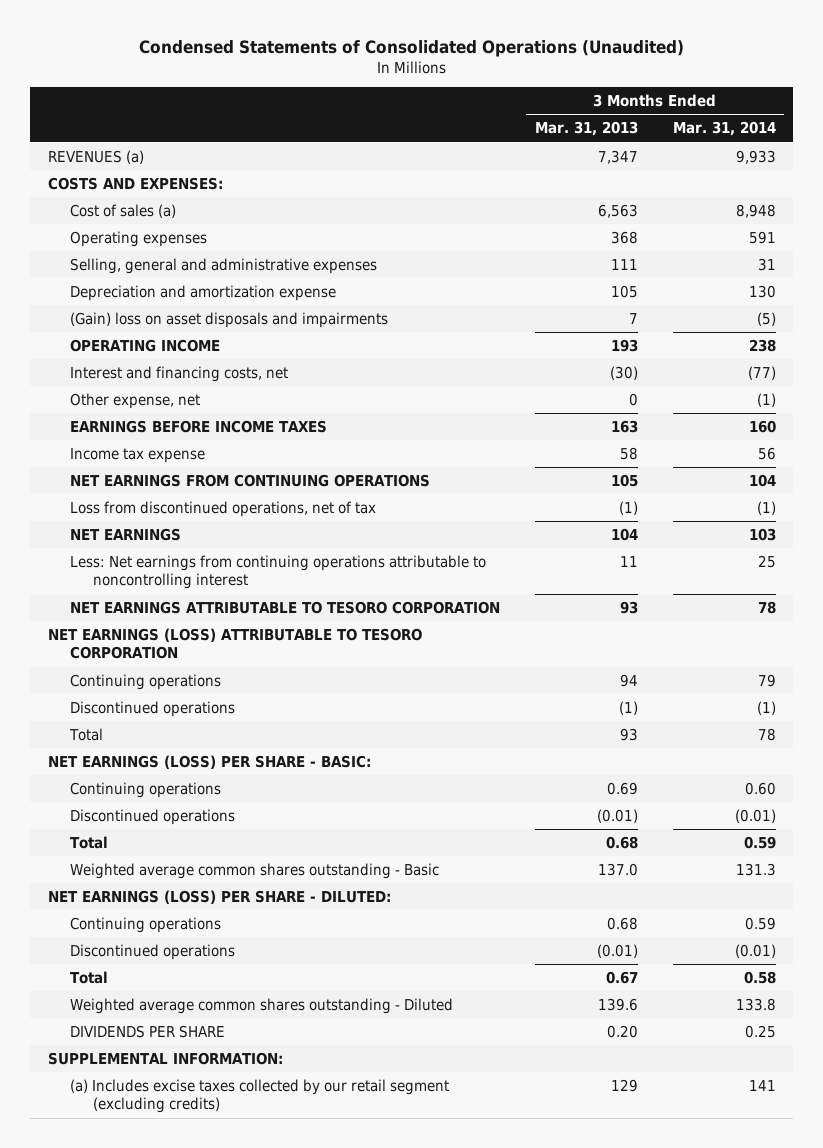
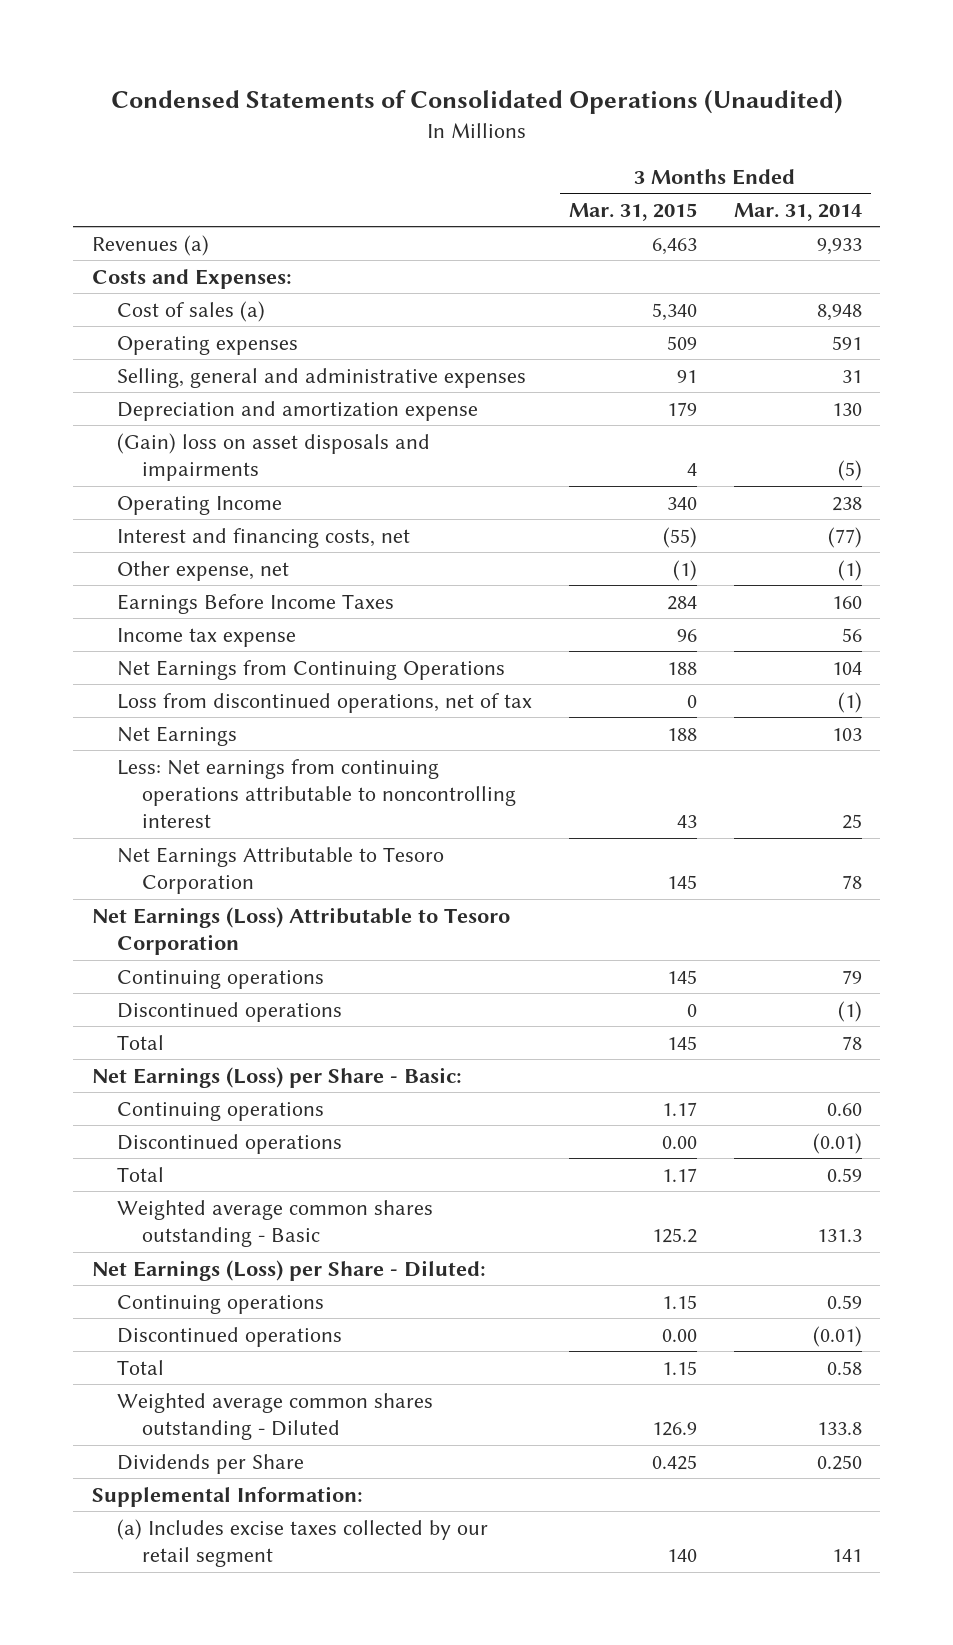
- | 3 Months Ended Mar. 31, 2013 | 3 Months Ended Mar. 31, 2014
+ | 3 Months Ended Mar. 31, 2015 | 3 Months Ended Mar. 31, 2014
- REVENUES (a) | 7,347 | 9,933
- COSTS AND EXPENSES:
+ Revenues (a) | 6,463 | 9,933
+ Costs and Expenses:
- OPERATING INCOME | 193 | 238
+ Operating Income | 340 | 238
- EARNINGS BEFORE INCOME TAXES | 163 | 160
+ Earnings Before Income Taxes | 284 | 160
- NET EARNINGS FROM CONTINUING OPERATIONS | 105 | 104
+ Net Earnings from Continuing Operations | 188 | 104
- NET EARNINGS | 104 | 103
+ Net Earnings | 188 | 103
- NET EARNINGS ATTRIBUTABLE TO TESORO CORPORATION | 93 | 78
- NET EARNINGS (LOSS) ATTRIBUTABLE TO TESORO CORPORATION
+ Net Earnings Attributable to Tesoro Corporation | 145 | 78
+ Net Earnings (Loss) Attributable to Tesoro Corporation
- NET EARNINGS (LOSS) PER SHARE - BASIC:
+ Net Earnings (Loss) per Share - Basic:
- NET EARNINGS (LOSS) PER SHARE - DILUTED:
+ Net Earnings (Loss) per Share - Diluted:
- DIVIDENDS PER SHARE | 0.20 | 0.25
- SUPPLEMENTAL INFORMATION:
- (a) Includes excise taxes collected by our retail segment (excluding credits) | 129 | 141
+ Dividends per Share | 0.425 | 0.250
+ Supplemental Information:
+ (a) Includes excise taxes collected by our retail segment | 140 | 141

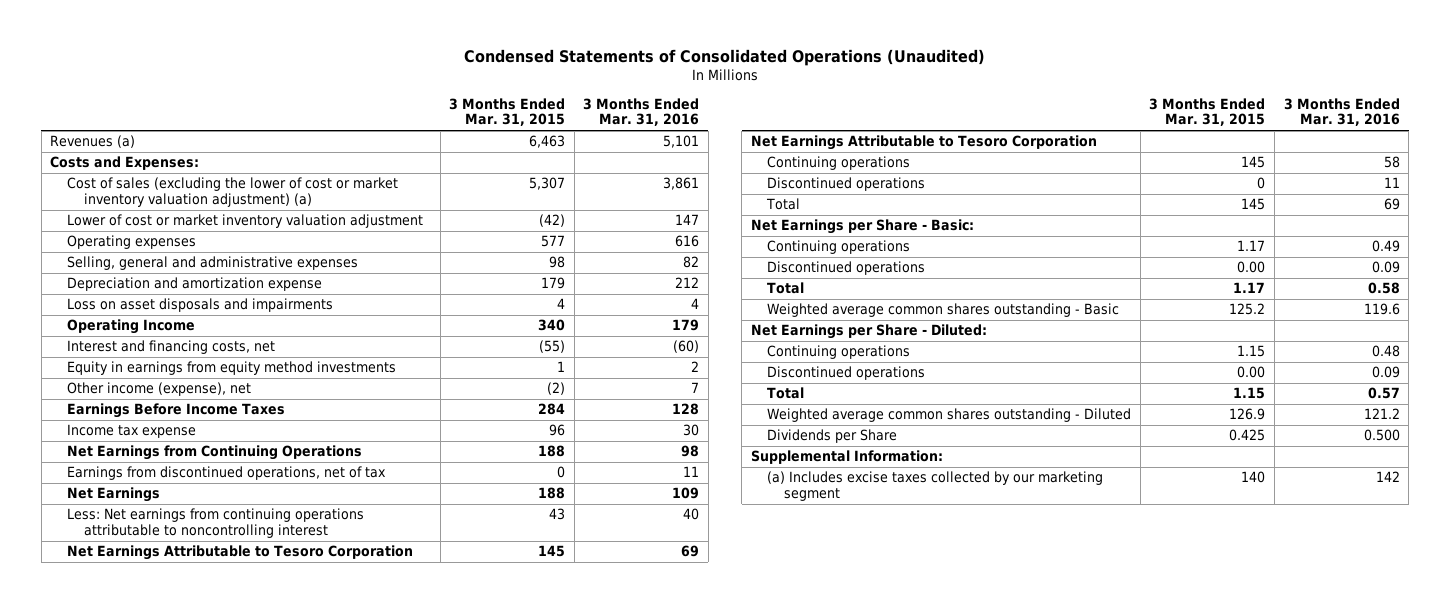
- | 3 Months Ended Mar. 31, 2015 | 3 Months Ended Mar. 31, 2014
+ | 3 Months Ended Mar. 31, 2015 | 3 Months Ended Mar. 31, 2016
- Cost of sales (a) | 5,340 | 8,948
- Operating expenses | 509 | 591
- Selling, general and administrative expenses | 91 | 31
+ Cost of sales (excluding the lower of cost or market inventory valuation adjustment) (a) | 5,307 | 3,861
+ Lower of cost or market inventory valuation adjustment | (42) | 147
+ Operating expenses | 577 | 616
+ Selling, general and administrative expenses | 98 | 82
- (Gain) loss on asset disposals and impairments | 4 | (5)
+ Loss on asset disposals and impairments | 4 | 4
- Other expense, net | (1) | (1)
+ Equity in earnings from equity method investments | 1 | 2
+ Other income (expense), net | (2) | 7
- Loss from discontinued operations, net of tax | 0 | (1)
+ Earnings from discontinued operations, net of tax | 0 | 11
- Net Earnings (Loss) Attributable to Tesoro Corporation
+ Net Earnings Attributable to Tesoro Corporation
- Net Earnings (Loss) per Share - Basic:
+ Net Earnings per Share - Basic:
- Net Earnings (Loss) per Share - Diluted:
+ Net Earnings per Share - Diluted:
- (a) Includes excise taxes collected by our retail segment | 140 | 141
+ (a) Includes excise taxes collected by our marketing segment | 140 | 142

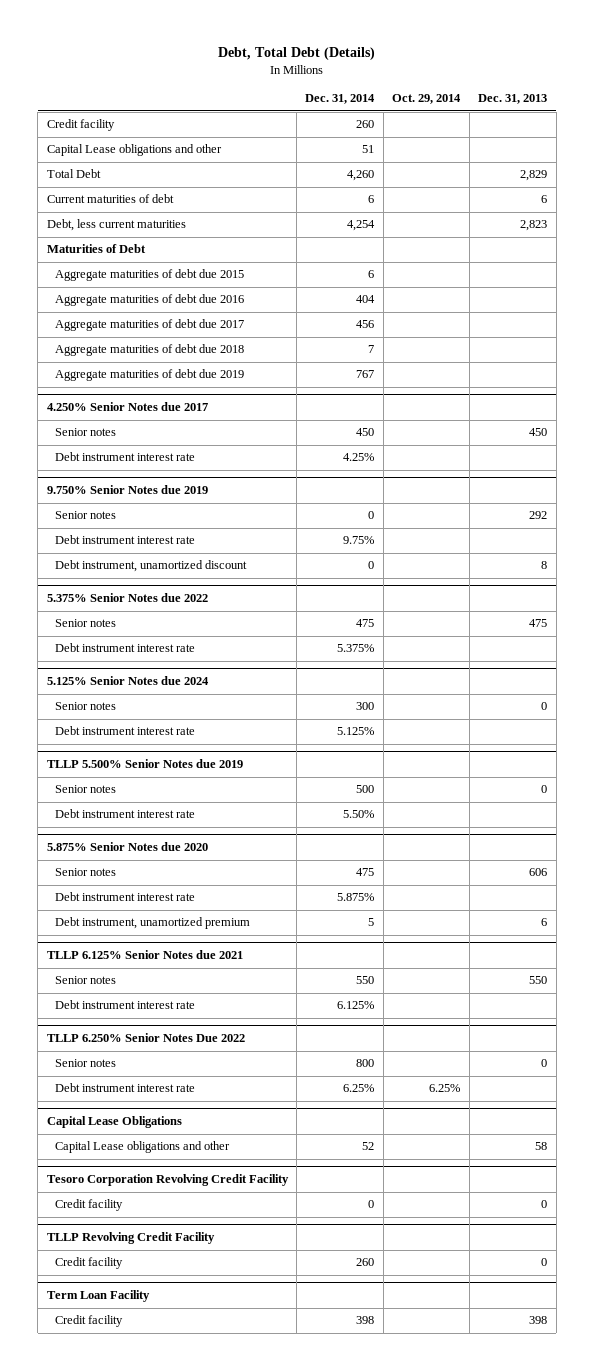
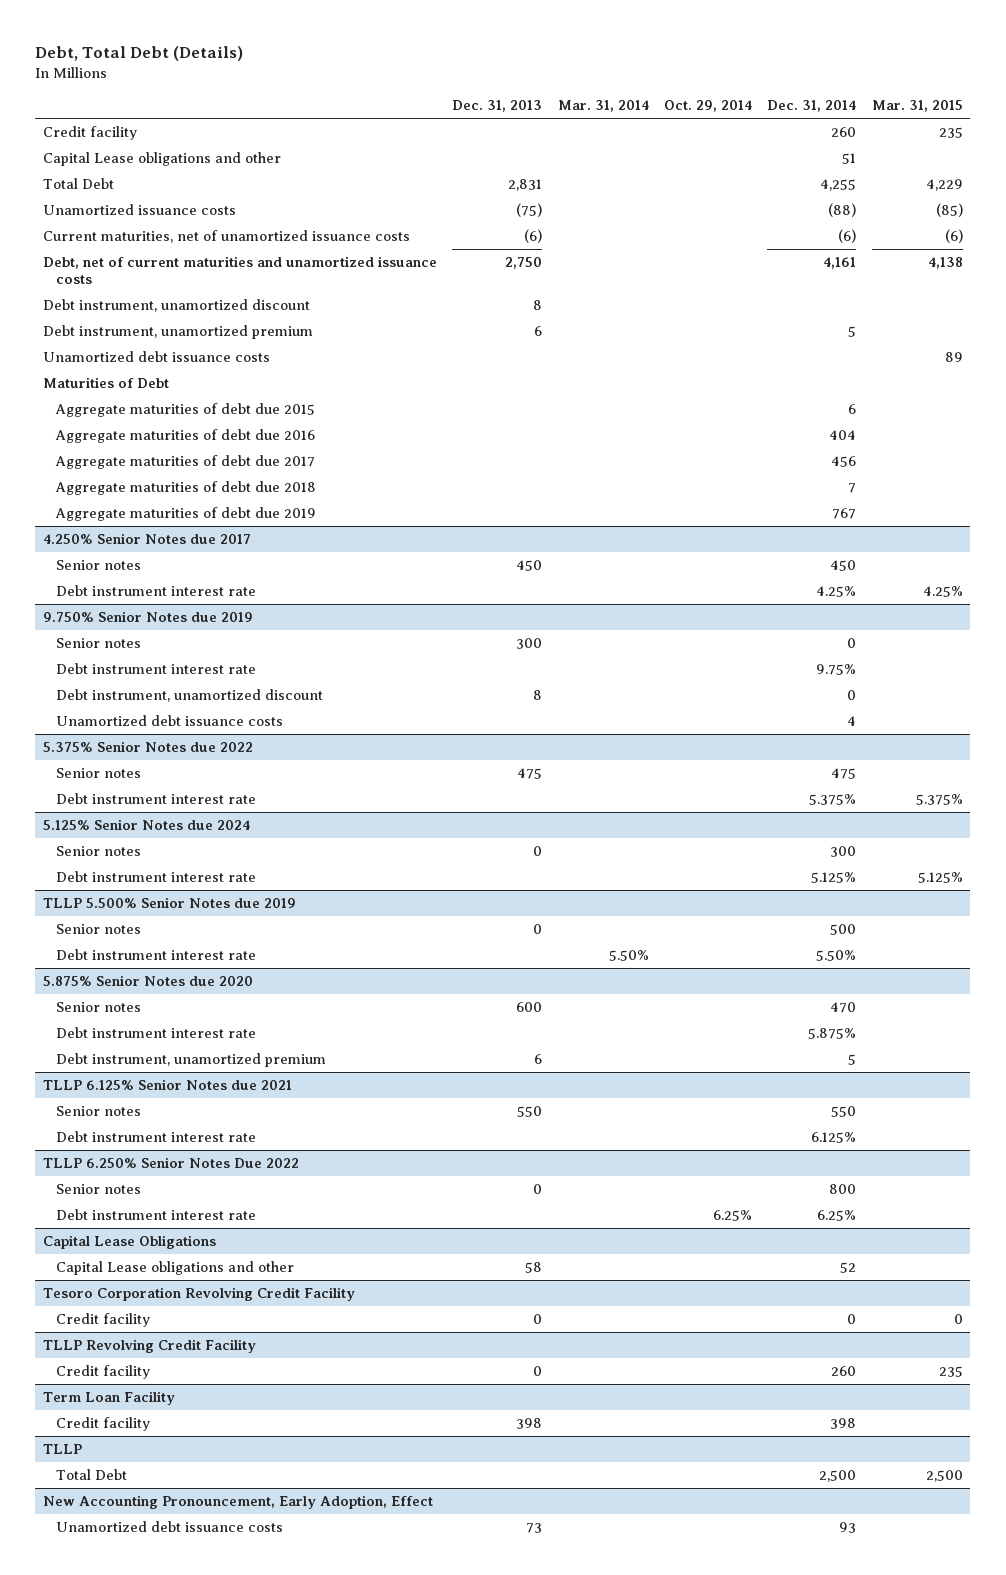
- | Dec. 31, 2014 | Oct. 29, 2014 | Dec. 31, 2013
+ | Dec. 31, 2013 | Mar. 31, 2014 | Oct. 29, 2014 | Dec. 31, 2014 | Mar. 31, 2015
- Total Debt | 4,260 | | 2,829
- Current maturities of debt | 6 | | 6
- Debt, less current maturities | 4,254 | | 2,823
+ Total Debt | 2,831 | | | 4,255 | 4,229
+ Unamortized issuance costs | (75) | | | (88) | (85)
+ Current maturities, net of unamortized issuance costs | (6) | | | (6) | (6)
+ Debt, net of current maturities and unamortized issuance costs | 2,750 | | | 4,161 | 4,138
+ Debt instrument, unamortized discount | 8 | | | |
+ Debt instrument, unamortized premium | 6 | | | 5 |
+ Unamortized debt issuance costs | | | | | 89
@ 9.750% Senior Notes due 2019
- Senior notes | 0 | | 292
+ Senior notes | 300 | | | 0 |
+ Unamortized debt issuance costs | | | | 4 |
@ 5.875% Senior Notes due 2020
- Senior notes | 475 | | 606
+ Senior notes | 600 | | | 470 |
+ TLLP
+ Total Debt | | | | 2,500 | 2,500
+ New Accounting Pronouncement, Early Adoption, Effect
+ Unamortized debt issuance costs | 73 | | | 93 |

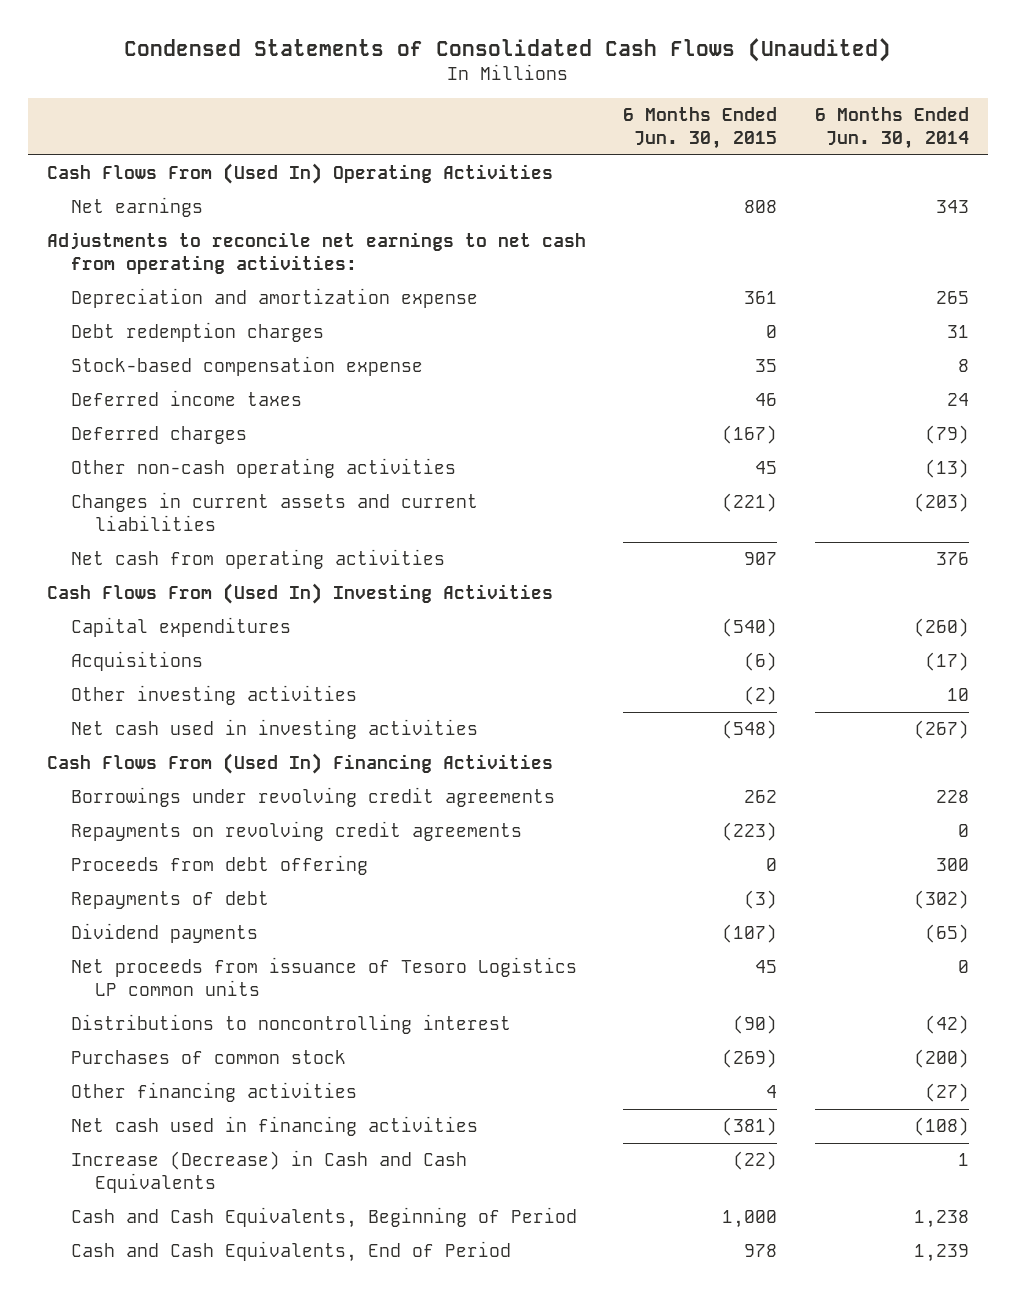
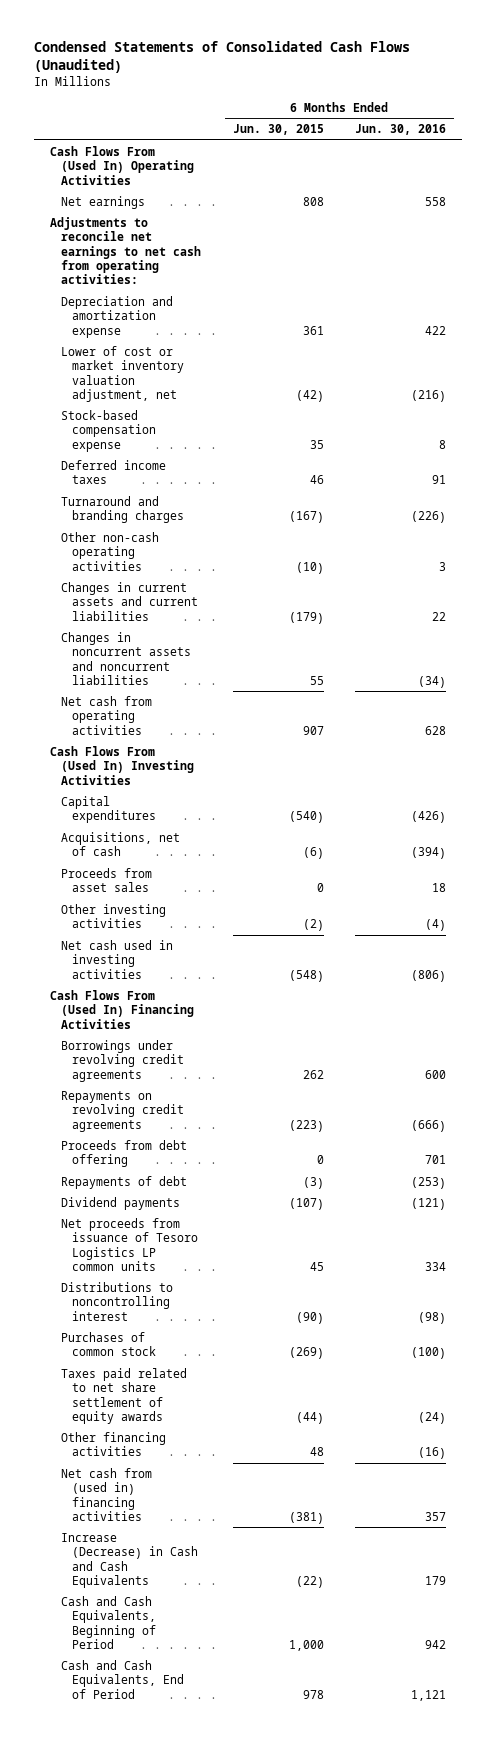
- | 6 Months Ended Jun. 30, 2015 | 6 Months Ended Jun. 30, 2014
+ | 6 Months Ended Jun. 30, 2015 | 6 Months Ended Jun. 30, 2016
- Debt redemption charges | 0 | 31
+ Lower of cost or market inventory valuation adjustment, net | (42) | (216)
- Deferred charges | (167) | (79)
- Other non-cash operating activities | 45 | (13)
- Changes in current assets and current liabilities | (221) | (203)
+ Turnaround and branding charges | (167) | (226)
+ Other non-cash operating activities | (10) | 3
+ Changes in current assets and current liabilities | (179) | 22
+ Changes in noncurrent assets and noncurrent liabilities | 55 | (34)
- Acquisitions | (6) | (17)
+ Acquisitions, net of cash | (6) | (394)
+ Proceeds from asset sales | 0 | 18
- Other financing activities | 4 | (27)
- Net cash used in financing activities | (381) | (108)
+ Taxes paid related to net share settlement of equity awards | (44) | (24)
+ Other financing activities | 48 | (16)
+ Net cash from (used in) financing activities | (381) | 357

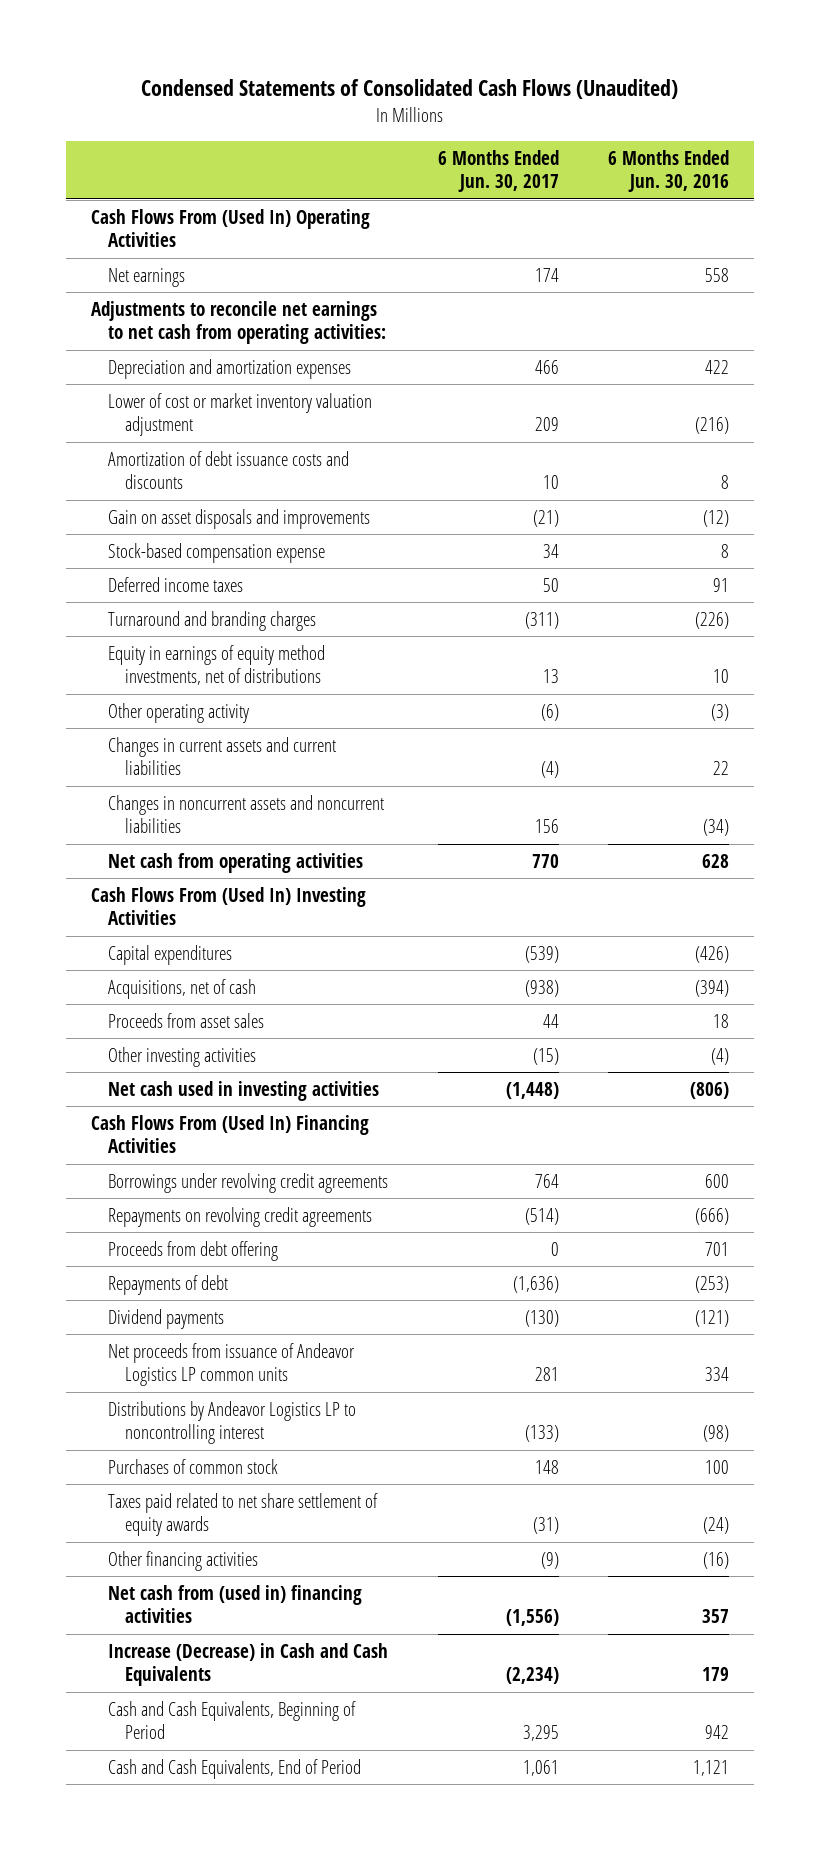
- | 6 Months Ended Jun. 30, 2015 | 6 Months Ended Jun. 30, 2016
+ | 6 Months Ended Jun. 30, 2017 | 6 Months Ended Jun. 30, 2016
- Depreciation and amortization expense | 361 | 422
- Lower of cost or market inventory valuation adjustment, net | (42) | (216)
+ Depreciation and amortization expenses | 466 | 422
+ Lower of cost or market inventory valuation adjustment | 209 | (216)
+ Amortization of debt issuance costs and discounts | 10 | 8
+ Gain on asset disposals and improvements | (21) | (12)
- Other non-cash operating activities | (10) | 3
+ Equity in earnings of equity method investments, net of distributions | 13 | 10
+ Other operating activity | (6) | (3)
- Net proceeds from issuance of Tesoro Logistics LP common units | 45 | 334
- Distributions to noncontrolling interest | (90) | (98)
- Purchases of common stock | (269) | (100)
+ Net proceeds from issuance of Andeavor Logistics LP common units | 281 | 334
+ Distributions by Andeavor Logistics LP to noncontrolling interest | (133) | (98)
+ Purchases of common stock | 148 | 100

